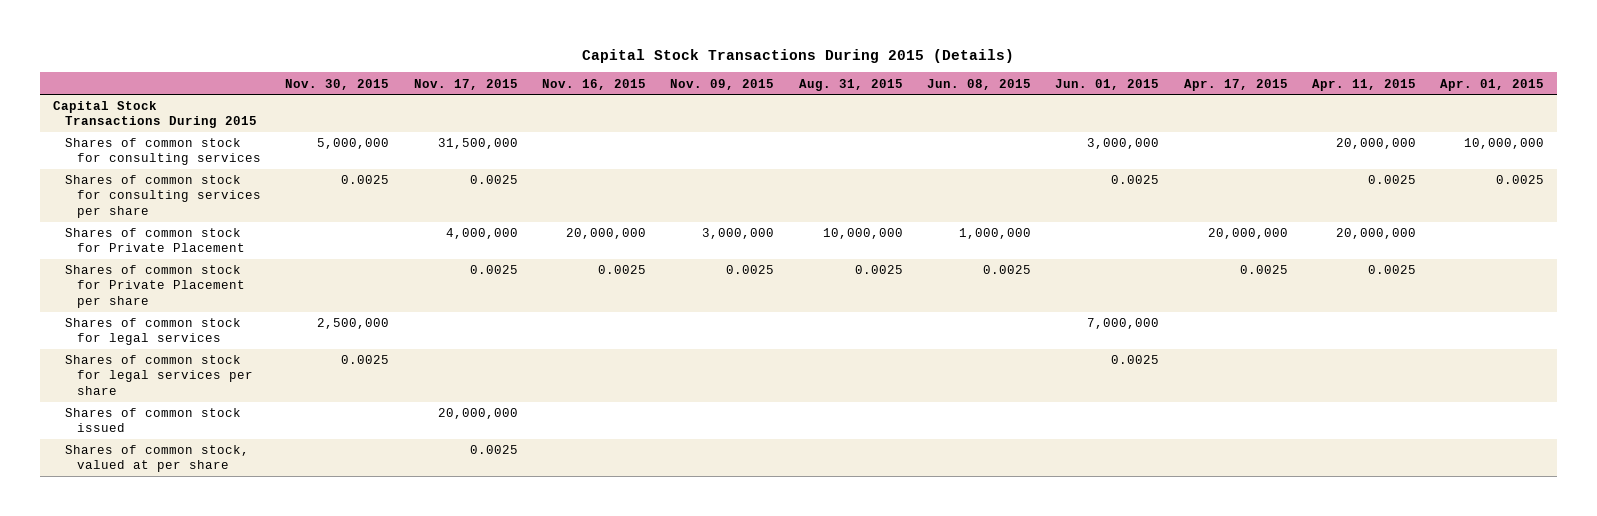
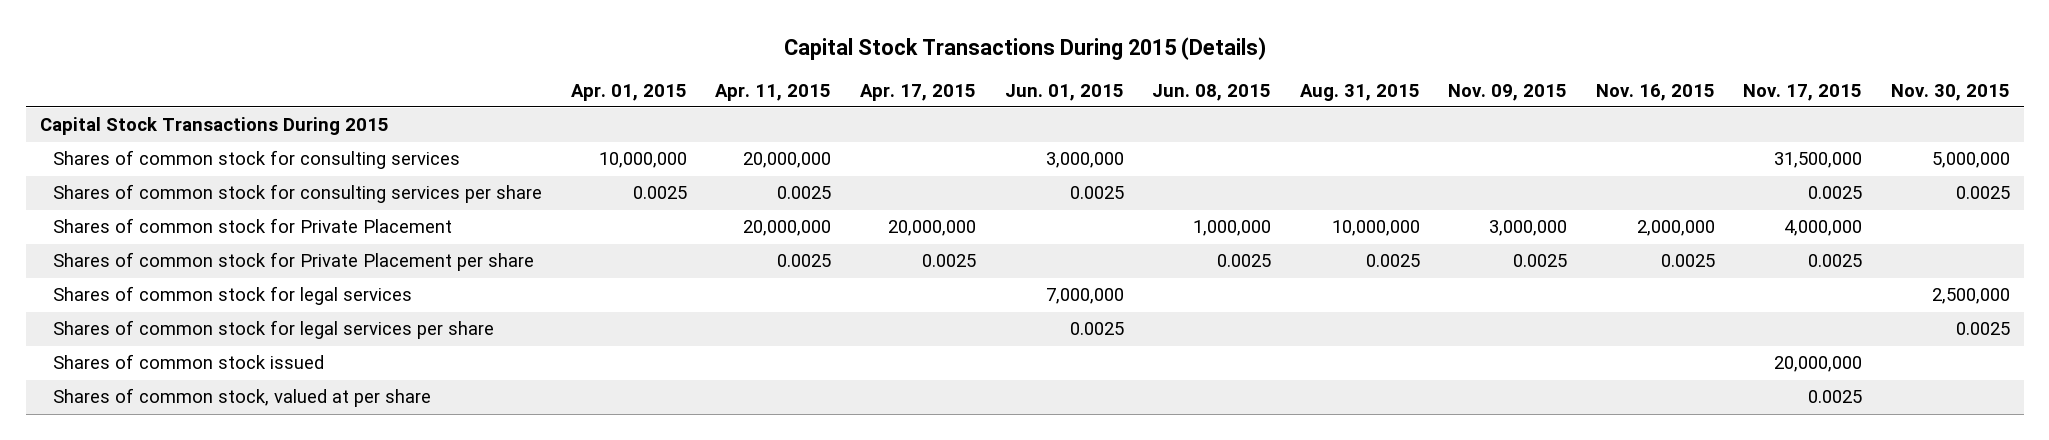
- | Nov. 30, 2015 | Nov. 17, 2015 | Nov. 16, 2015 | Nov. 09, 2015 | Aug. 31, 2015 | Jun. 08, 2015 | Jun. 01, 2015 | Apr. 17, 2015 | Apr. 11, 2015 | Apr. 01, 2015
+ | Apr. 01, 2015 | Apr. 11, 2015 | Apr. 17, 2015 | Jun. 01, 2015 | Jun. 08, 2015 | Aug. 31, 2015 | Nov. 09, 2015 | Nov. 16, 2015 | Nov. 17, 2015 | Nov. 30, 2015
- Shares of common stock for Private Placement | | 4,000,000 | 20,000,000 | 3,000,000 | 10,000,000 | 1,000,000 | | 20,000,000 | 20,000,000 |
+ Shares of common stock for Private Placement | | 20,000,000 | 20,000,000 | | 1,000,000 | 10,000,000 | 3,000,000 | 2,000,000 | 4,000,000 |

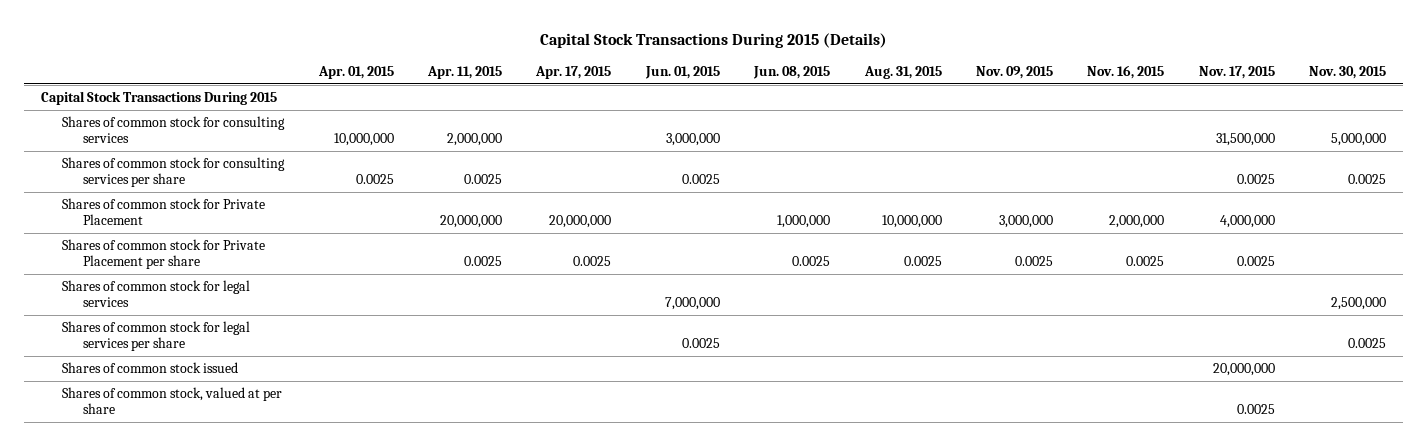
- Shares of common stock for consulting services | 10,000,000 | 20,000,000 | | 3,000,000 | | | | | 31,500,000 | 5,000,000
+ Shares of common stock for consulting services | 10,000,000 | 2,000,000 | | 3,000,000 | | | | | 31,500,000 | 5,000,000

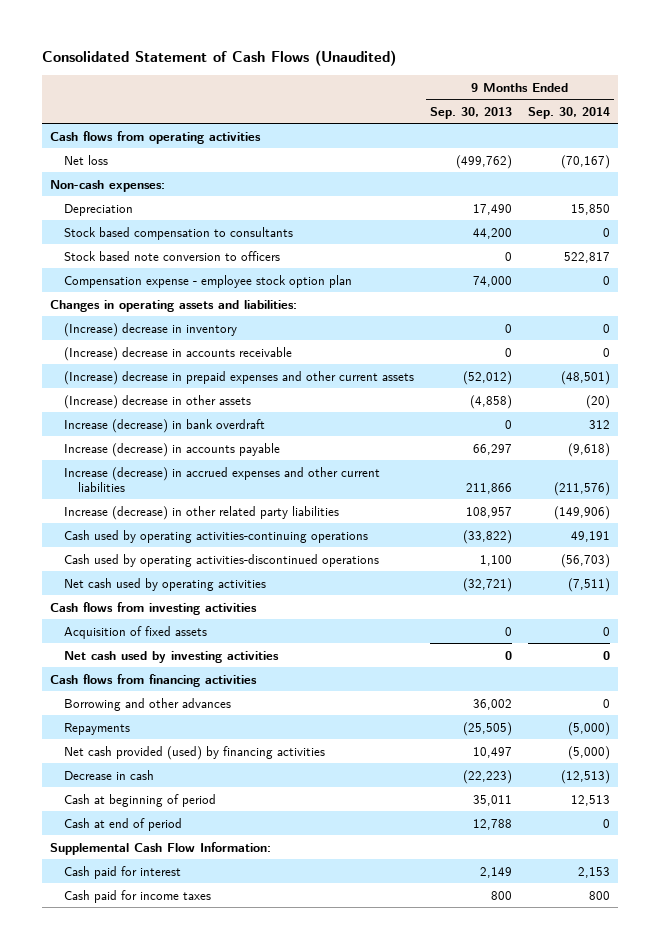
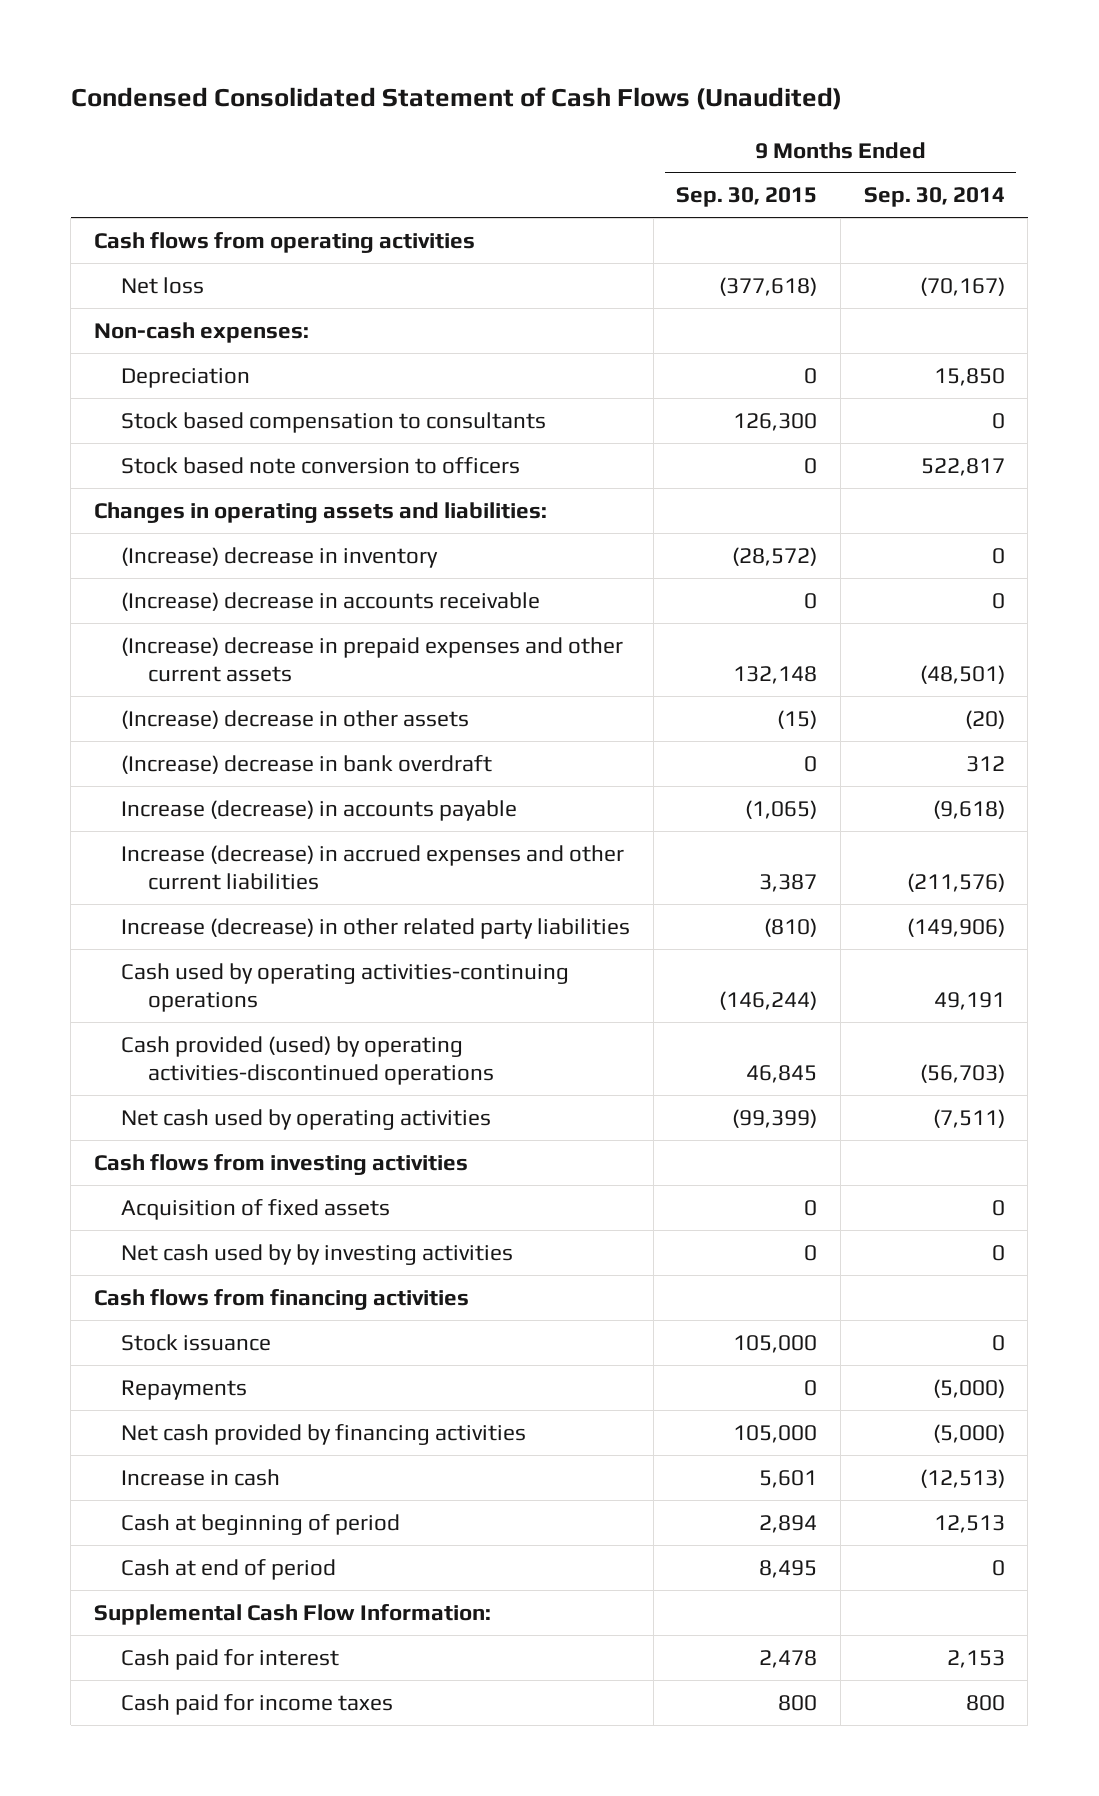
- Consolidated Statement of Cash Flows (Unaudited)
+ Condensed Consolidated Statement of Cash Flows (Unaudited)
- | 9 Months Ended Sep. 30, 2013 | 9 Months Ended Sep. 30, 2014
+ | 9 Months Ended Sep. 30, 2015 | 9 Months Ended Sep. 30, 2014
- Compensation expense - employee stock option plan | 74,000 | 0
- Increase (decrease) in bank overdraft | 0 | 312
+ (Increase) decrease in bank overdraft | 0 | 312
- Cash used by operating activities-discontinued operations | 1,100 | (56,703)
+ Cash provided (used) by operating activities-discontinued operations | 46,845 | (56,703)
- Net cash used by investing activities | 0 | 0
+ Net cash used by by investing activities | 0 | 0
- Borrowing and other advances | 36,002 | 0
+ Stock issuance | 105,000 | 0
- Net cash provided (used) by financing activities | 10,497 | (5,000)
- Decrease in cash | (22,223) | (12,513)
+ Net cash provided by financing activities | 105,000 | (5,000)
+ Increase in cash | 5,601 | (12,513)

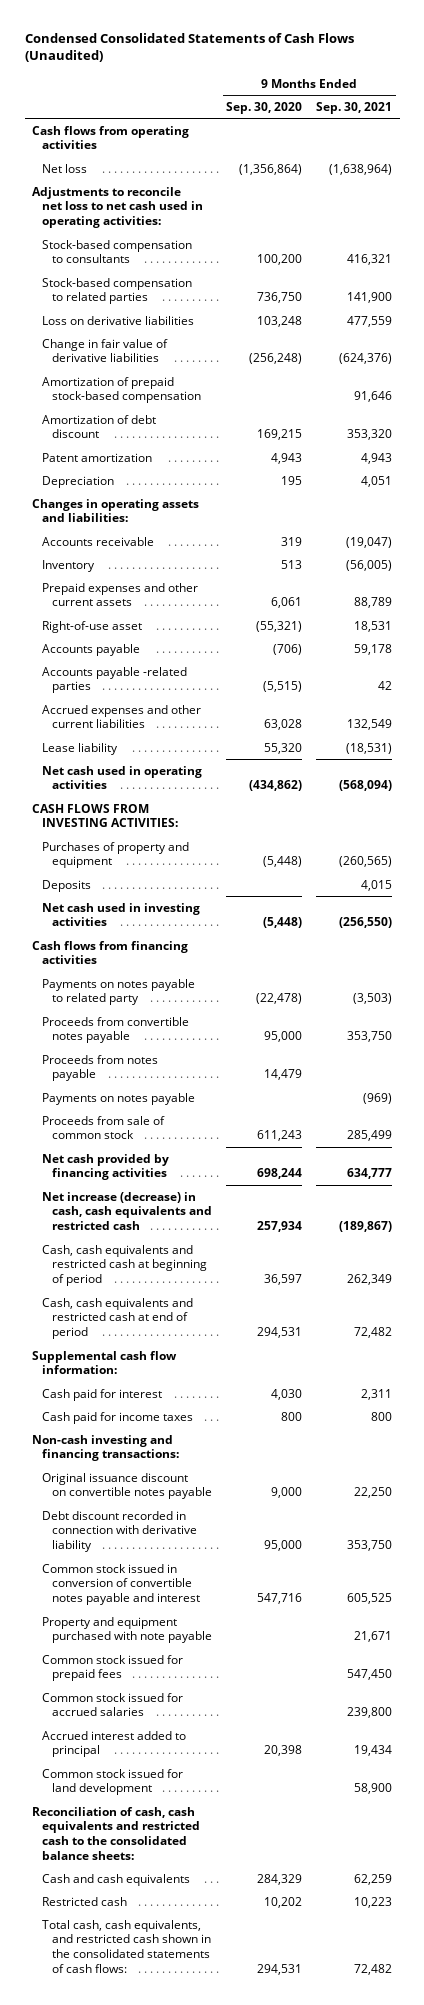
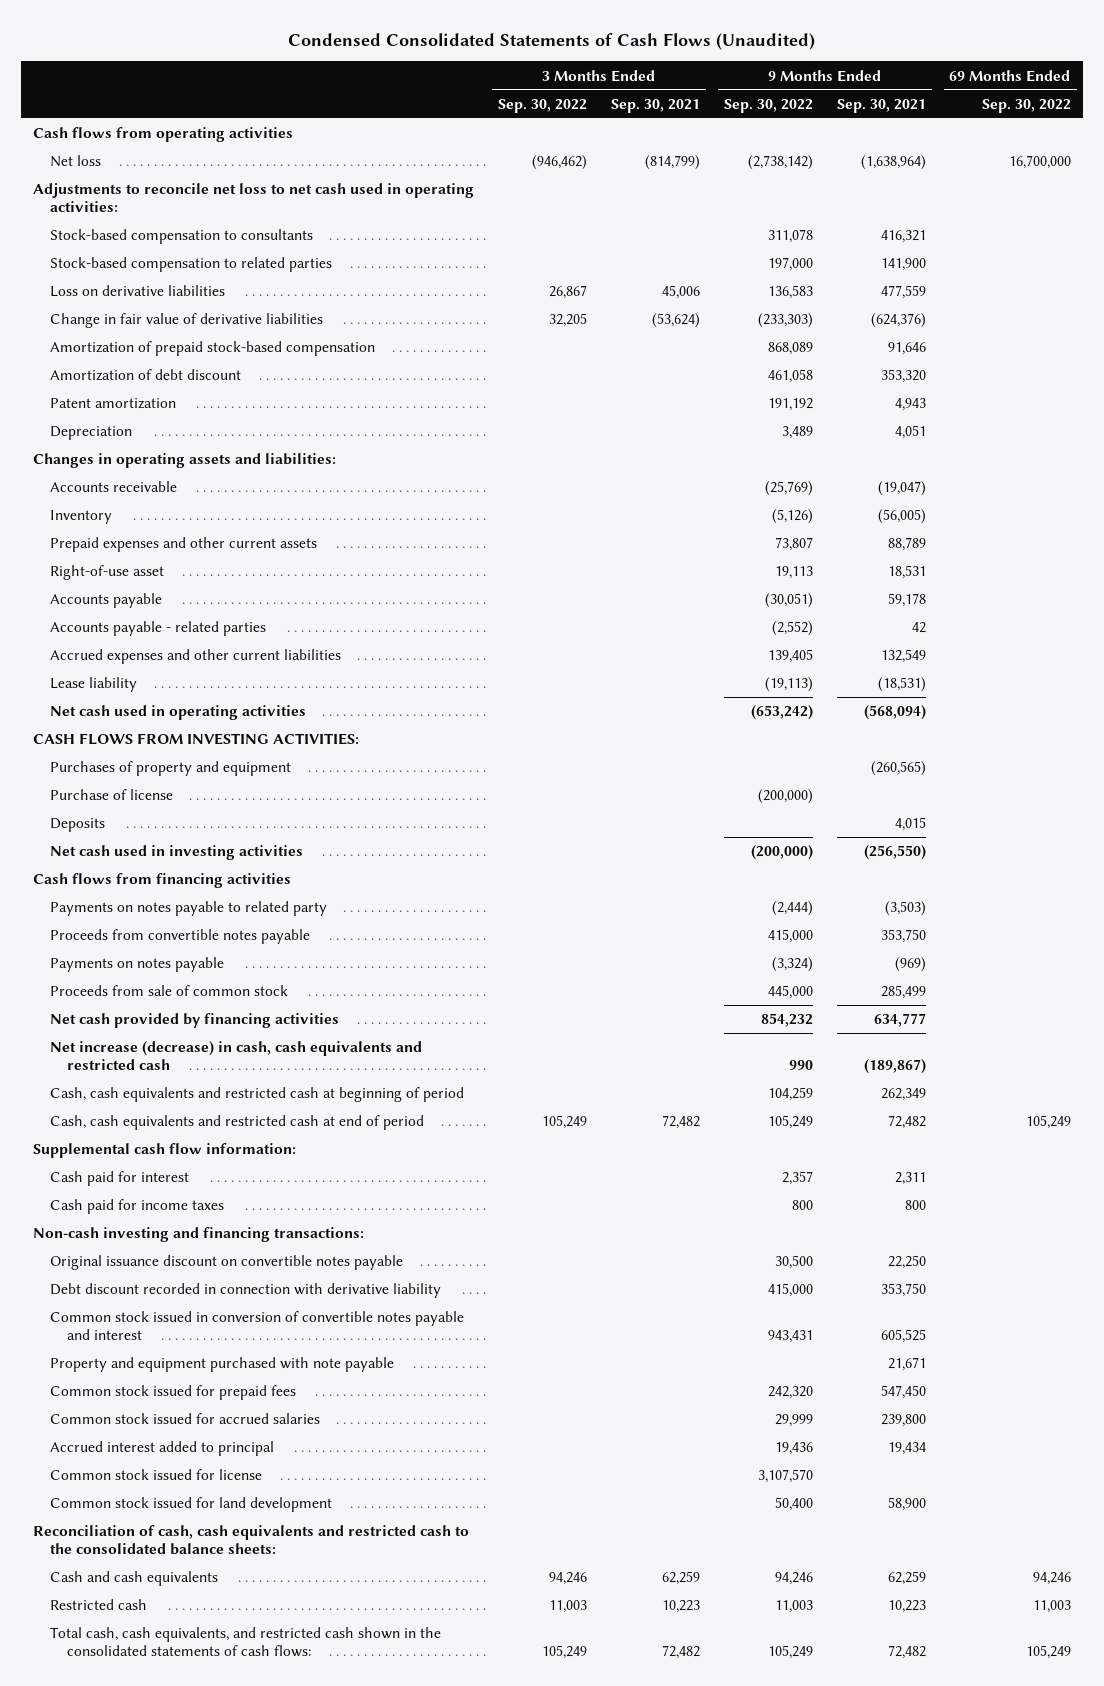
- | 9 Months Ended Sep. 30, 2020 | 9 Months Ended Sep. 30, 2021
+ | 3 Months Ended Sep. 30, 2022 | 3 Months Ended Sep. 30, 2021 | 9 Months Ended Sep. 30, 2022 | 9 Months Ended Sep. 30, 2021 | 69 Months Ended Sep. 30, 2022
- Accounts payable -related parties | (5,515) | 42
+ Accounts payable - related parties | | | (2,552) | 42 |
+ Purchase of license | | | (200,000) | |
- Proceeds from notes payable | 14,479 |
+ Common stock issued for license | | | 3,107,570 | |

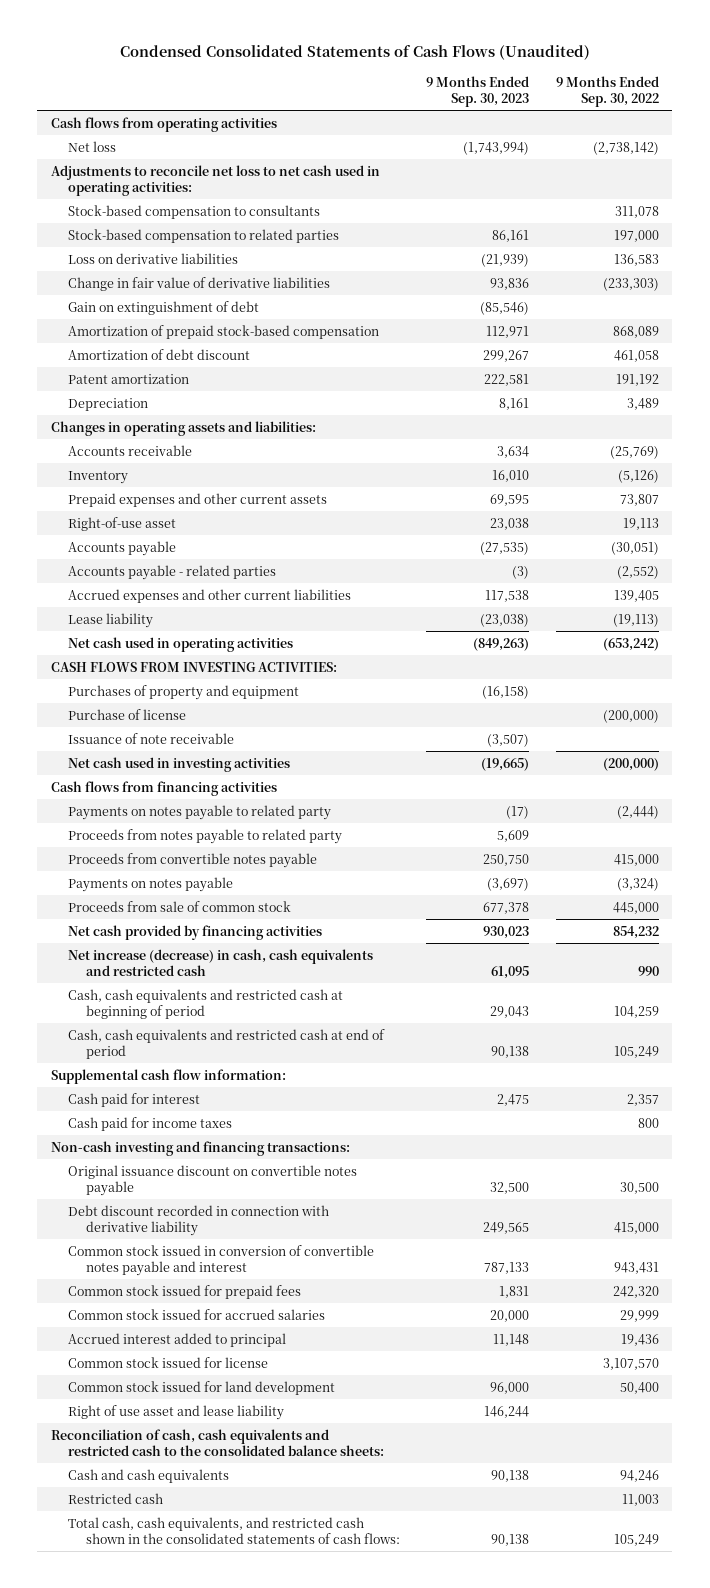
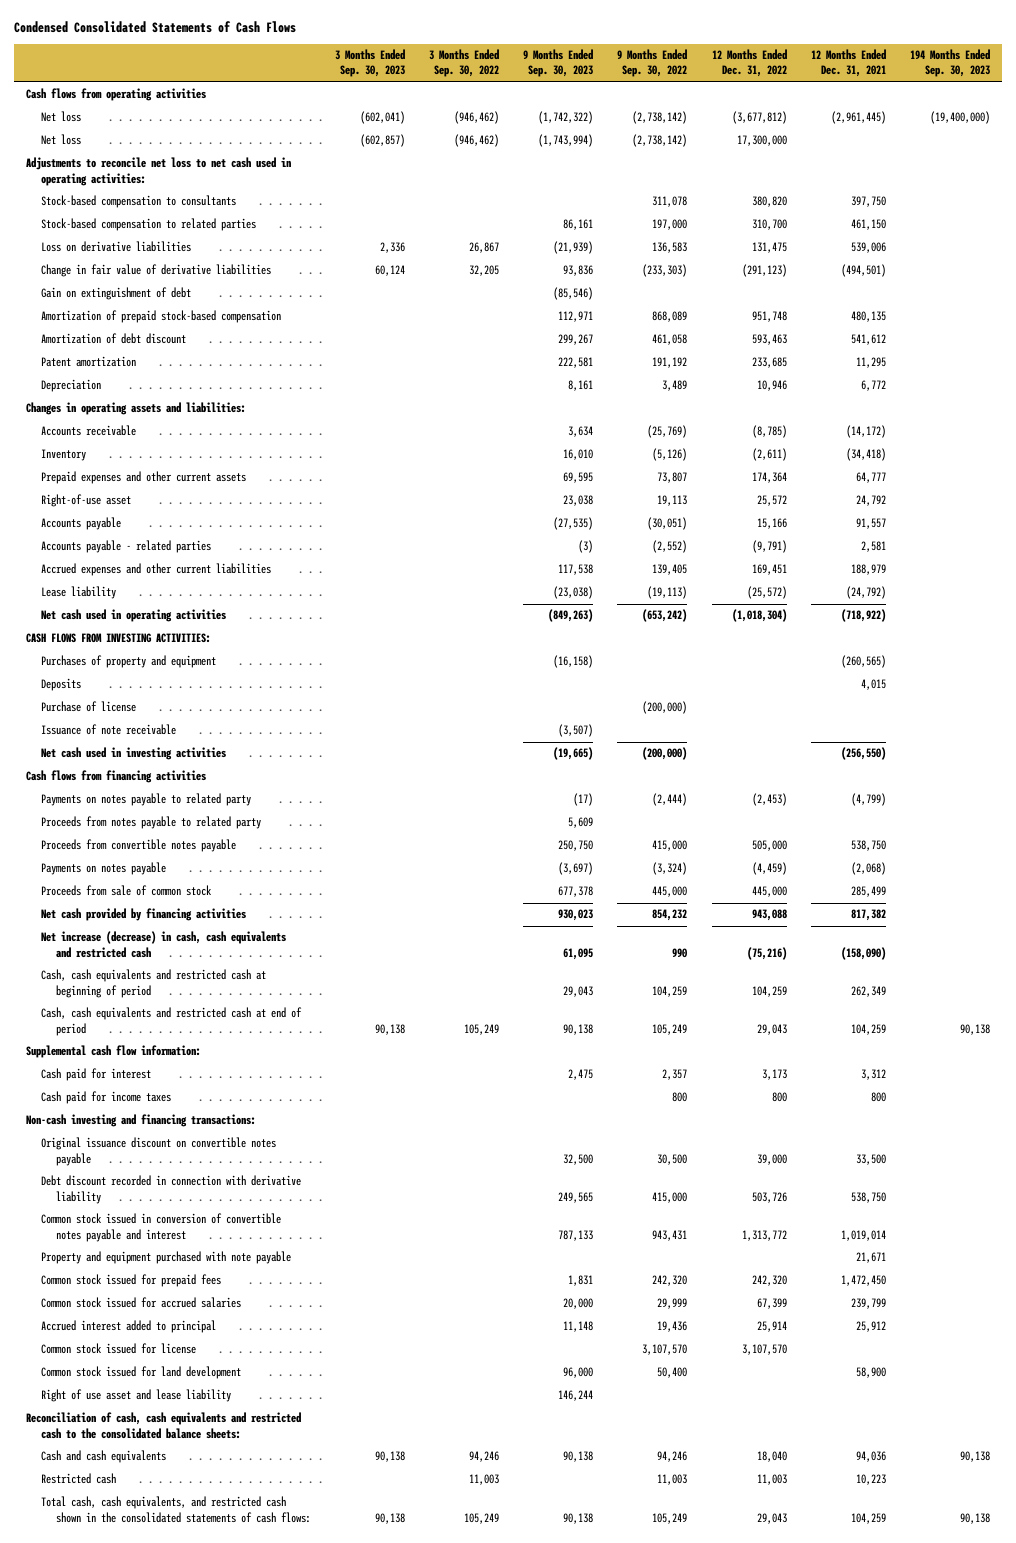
- Condensed Consolidated Statements of Cash Flows (Unaudited)
+ Condensed Consolidated Statements of Cash Flows
- | 9 Months Ended Sep. 30, 2023 | 9 Months Ended Sep. 30, 2022
+ | 3 Months Ended Sep. 30, 2023 | 3 Months Ended Sep. 30, 2022 | 9 Months Ended Sep. 30, 2023 | 9 Months Ended Sep. 30, 2022 | 12 Months Ended Dec. 31, 2022 | 12 Months Ended Dec. 31, 2021 | 194 Months Ended Sep. 30, 2023
+ Net loss | (602,041) | (946,462) | (1,742,322) | (2,738,142) | (3,677,812) | (2,961,445) | (19,400,000)
+ Deposits | | | | | | 4,015 |
+ Property and equipment purchased with note payable | | | | | | 21,671 |

